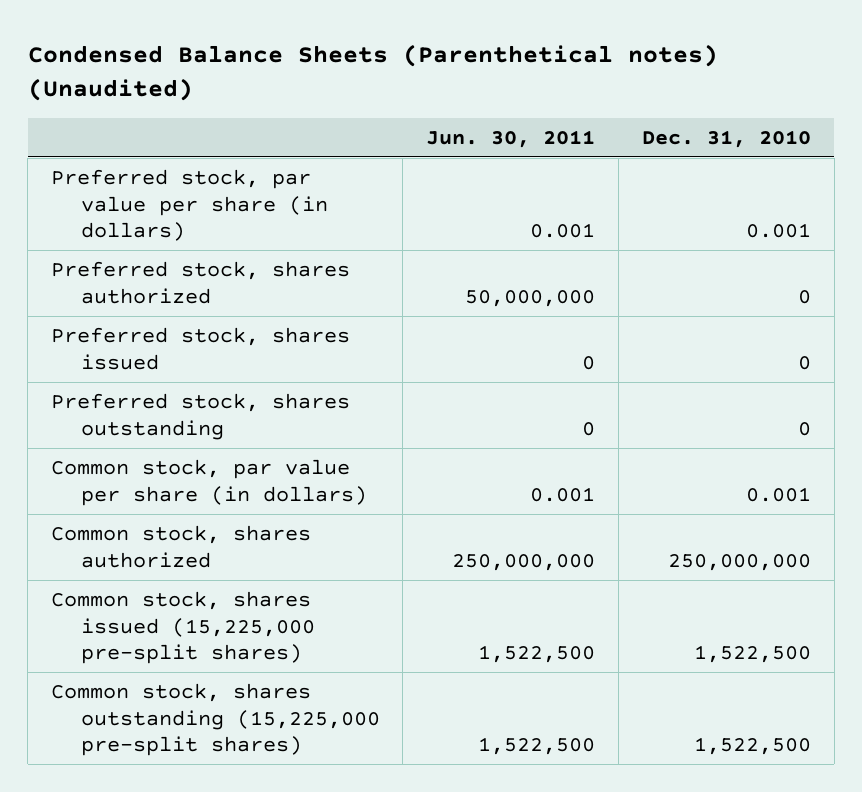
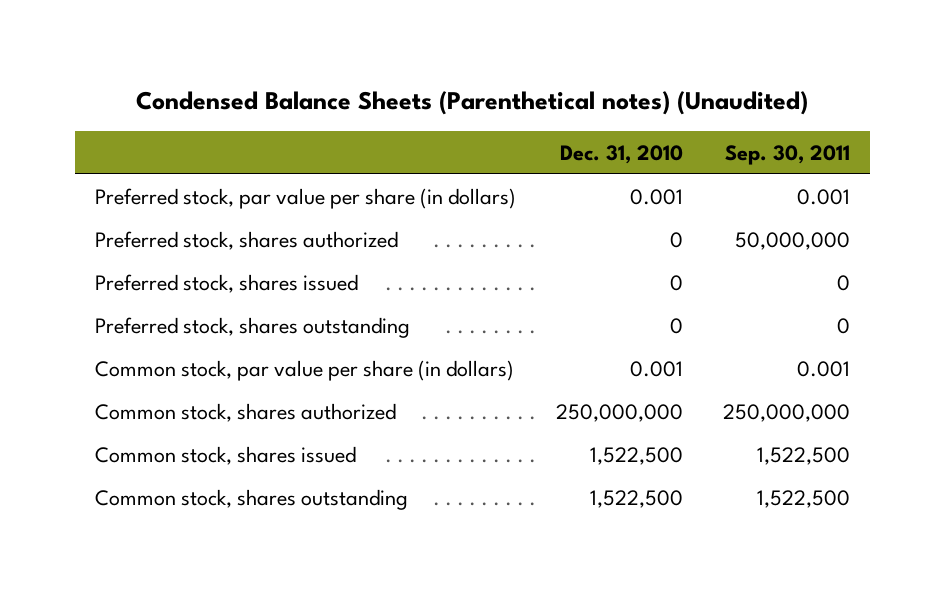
- | Jun. 30, 2011 | Dec. 31, 2010
+ | Dec. 31, 2010 | Sep. 30, 2011
- Common stock, shares issued (15,225,000 pre-split shares) | 1,522,500 | 1,522,500
- Common stock, shares outstanding (15,225,000 pre-split shares) | 1,522,500 | 1,522,500
+ Common stock, shares issued | 1,522,500 | 1,522,500
+ Common stock, shares outstanding | 1,522,500 | 1,522,500

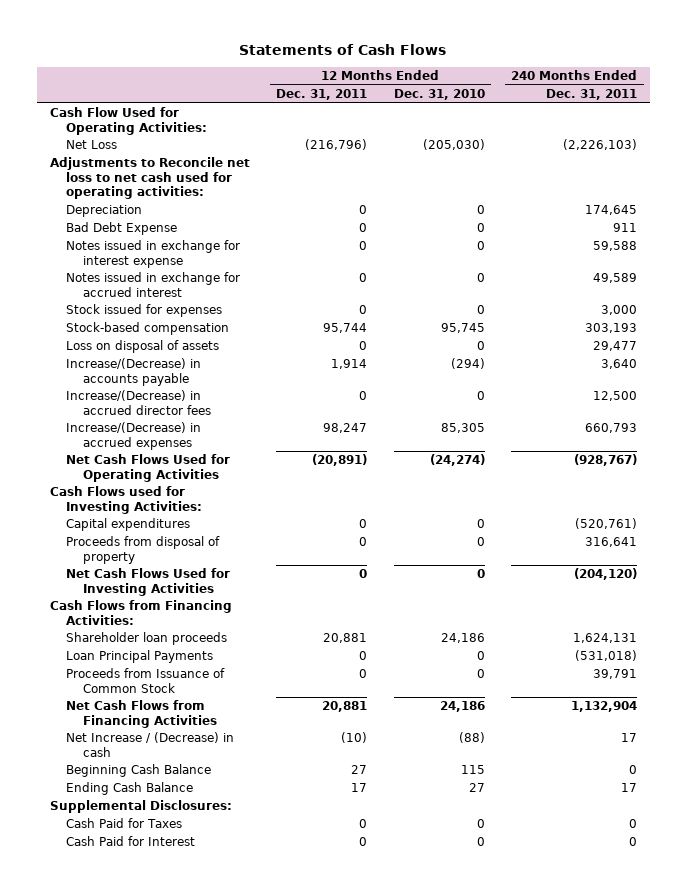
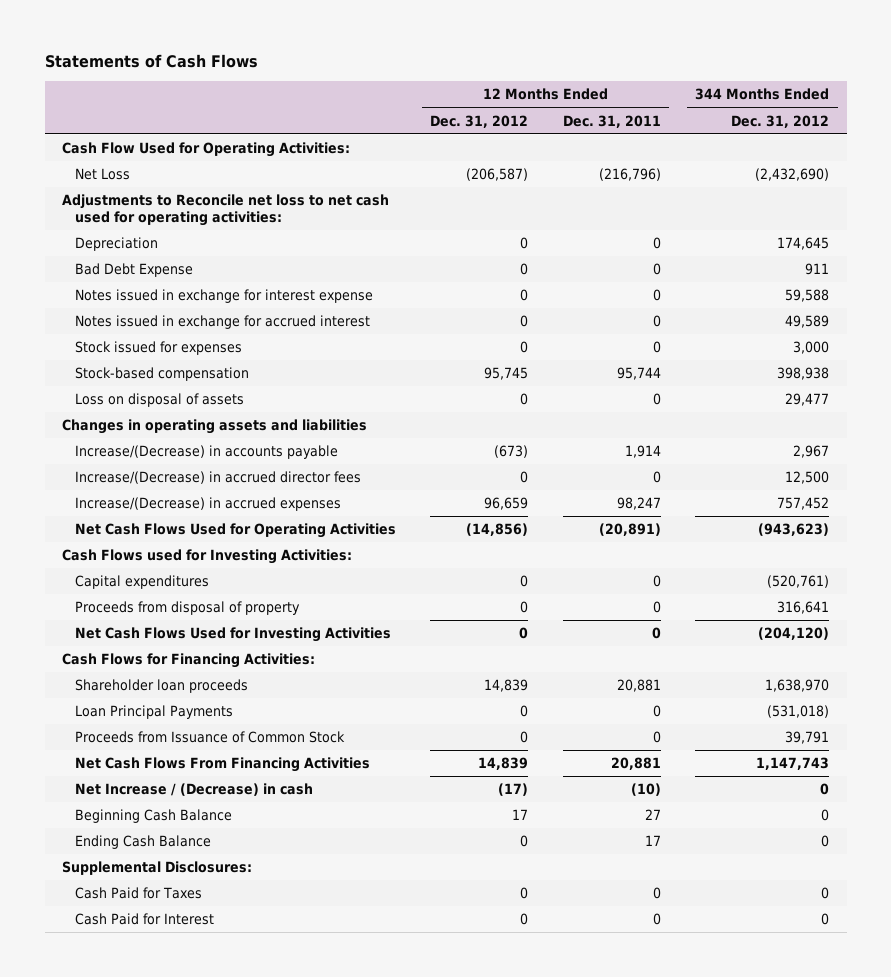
- | 12 Months Ended Dec. 31, 2011 | 12 Months Ended Dec. 31, 2010 | 240 Months Ended Dec. 31, 2011
+ | 12 Months Ended Dec. 31, 2012 | 12 Months Ended Dec. 31, 2011 | 344 Months Ended Dec. 31, 2012
+ Changes in operating assets and liabilities
- Cash Flows from Financing Activities:
+ Cash Flows for Financing Activities:
- Net Cash Flows from Financing Activities | 20,881 | 24,186 | 1,132,904
+ Net Cash Flows From Financing Activities | 14,839 | 20,881 | 1,147,743

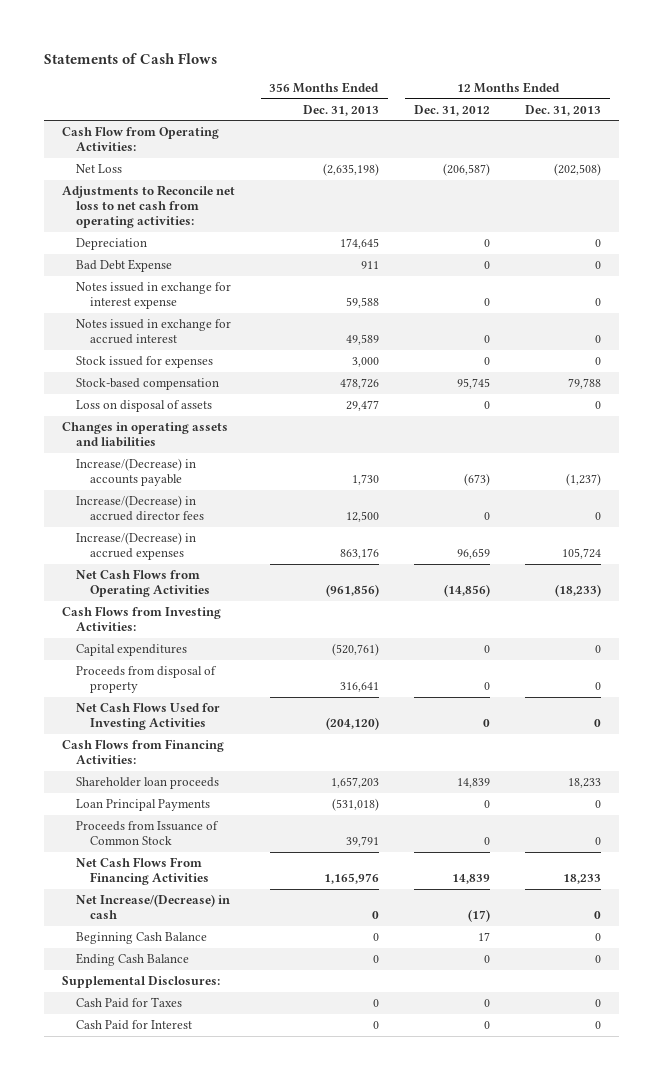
- | 12 Months Ended Dec. 31, 2012 | 12 Months Ended Dec. 31, 2011 | 344 Months Ended Dec. 31, 2012
+ | 356 Months Ended Dec. 31, 2013 | 12 Months Ended Dec. 31, 2012 | 12 Months Ended Dec. 31, 2013
- Cash Flow Used for Operating Activities:
+ Cash Flow from Operating Activities:
- Adjustments to Reconcile net loss to net cash used for operating activities:
+ Adjustments to Reconcile net loss to net cash from operating activities:
- Net Cash Flows Used for Operating Activities | (14,856) | (20,891) | (943,623)
- Cash Flows used for Investing Activities:
+ Net Cash Flows from Operating Activities | (961,856) | (14,856) | (18,233)
+ Cash Flows from Investing Activities:
- Cash Flows for Financing Activities:
+ Cash Flows from Financing Activities:
- Net Increase / (Decrease) in cash | (17) | (10) | 0
+ Net Increase/(Decrease) in cash | 0 | (17) | 0

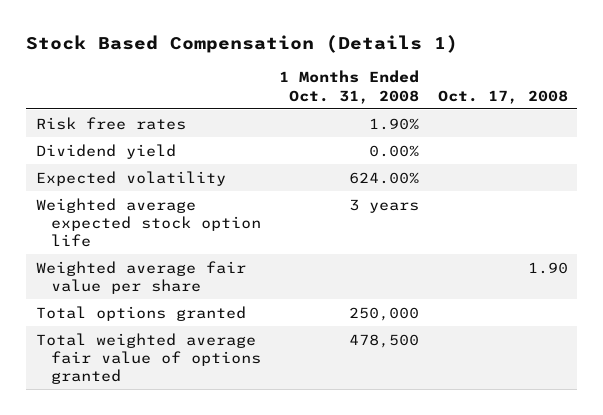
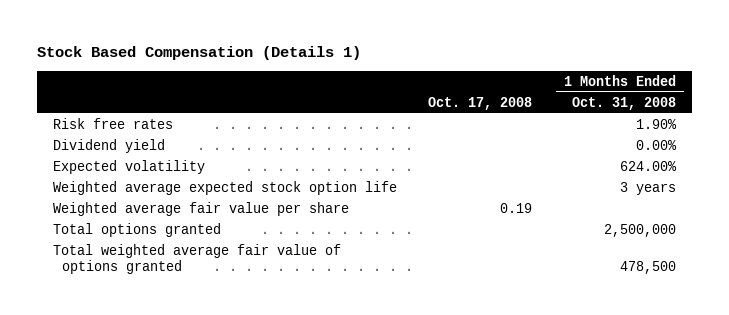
- | 1 Months Ended Oct. 31, 2008 | Oct. 17, 2008
+ | Oct. 17, 2008 | 1 Months Ended Oct. 31, 2008
- Weighted average fair value per share | | 1.90
- Total options granted | 250,000 |
+ Weighted average fair value per share | 0.19 |
+ Total options granted | | 2,500,000

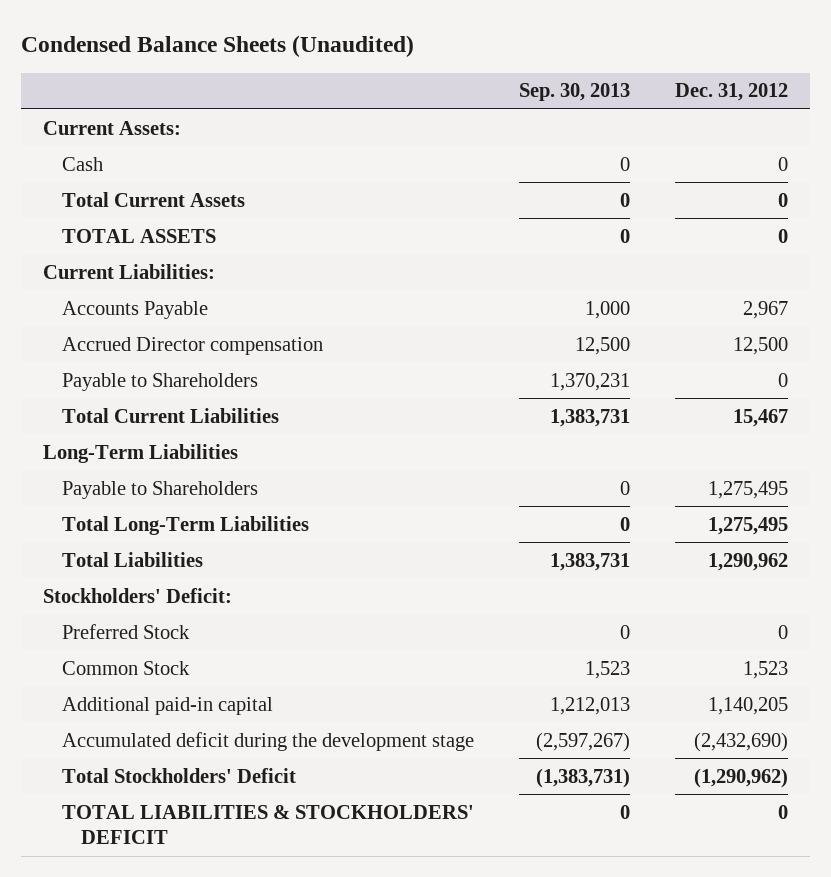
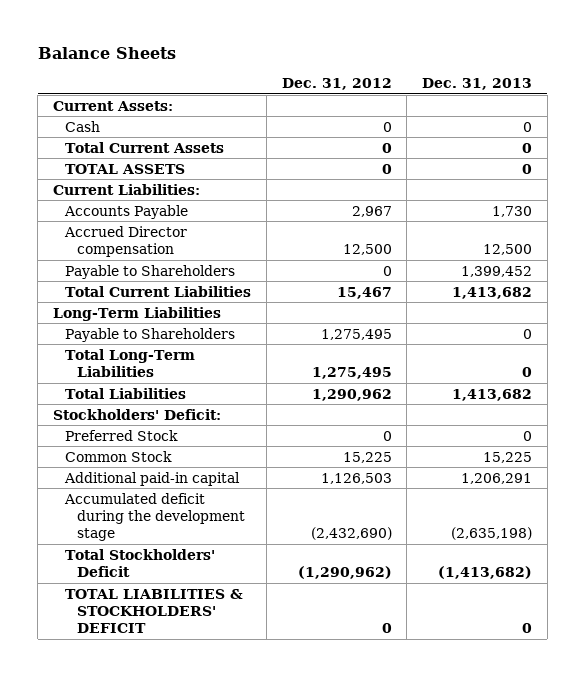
- Condensed Balance Sheets (Unaudited)
+ Balance Sheets
- | Sep. 30, 2013 | Dec. 31, 2012
+ | Dec. 31, 2012 | Dec. 31, 2013
- Common Stock | 1,523 | 1,523
- Additional paid-in capital | 1,212,013 | 1,140,205
+ Common Stock | 15,225 | 15,225
+ Additional paid-in capital | 1,126,503 | 1,206,291

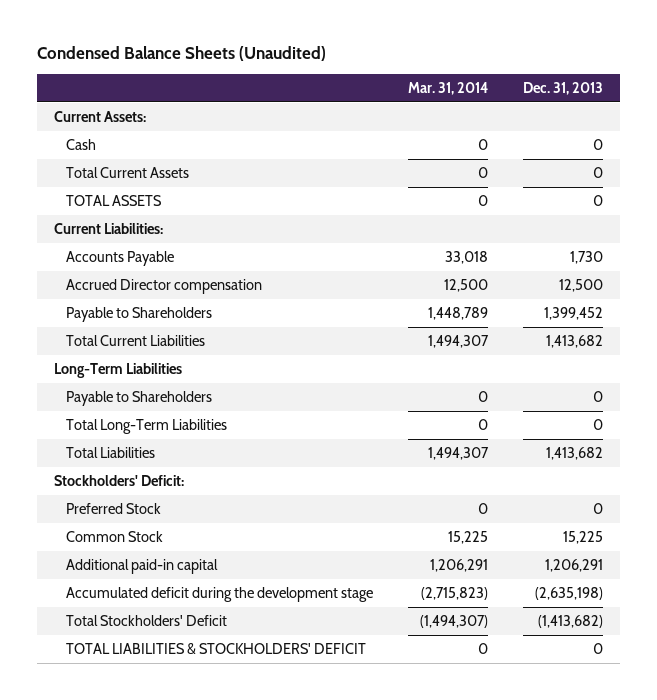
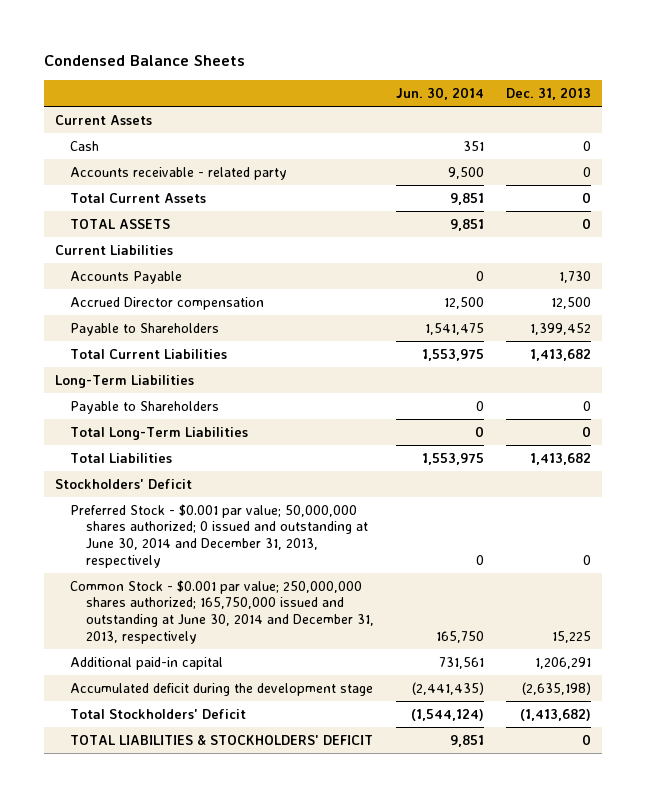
- Condensed Balance Sheets (Unaudited)
+ Condensed Balance Sheets
- | Mar. 31, 2014 | Dec. 31, 2013
+ | Jun. 30, 2014 | Dec. 31, 2013
- Current Assets:
+ Current Assets
+ Accounts receivable - related party | 9,500 | 0
- Current Liabilities:
+ Current Liabilities
- Stockholders' Deficit:
- Preferred Stock | 0 | 0
- Common Stock | 15,225 | 15,225
+ Stockholders' Deficit
+ Preferred Stock - $0.001 par value; 50,000,000 shares authorized; 0 issued and outstanding at June 30, 2014 and December 31, 2013, respectively | 0 | 0
+ Common Stock - $0.001 par value; 250,000,000 shares authorized; 165,750,000 issued and outstanding at June 30, 2014 and December 31, 2013, respectively | 165,750 | 15,225

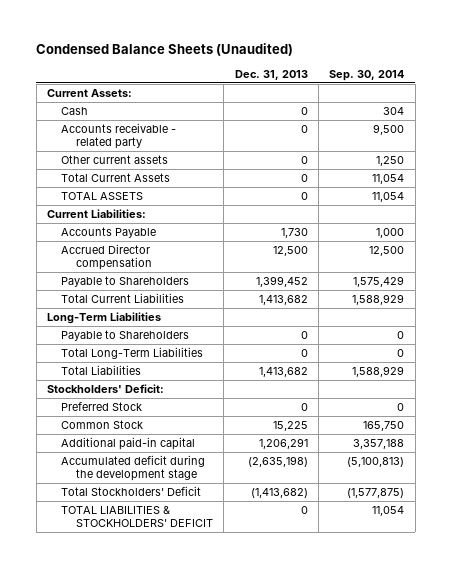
- Condensed Balance Sheets
+ Condensed Balance Sheets (Unaudited)
- | Jun. 30, 2014 | Dec. 31, 2013
+ | Dec. 31, 2013 | Sep. 30, 2014
- Current Assets
+ Current Assets:
+ Other current assets | 0 | 1,250
- Current Liabilities
+ Current Liabilities:
- Stockholders' Deficit
- Preferred Stock - $0.001 par value; 50,000,000 shares authorized; 0 issued and outstanding at June 30, 2014 and December 31, 2013, respectively | 0 | 0
- Common Stock - $0.001 par value; 250,000,000 shares authorized; 165,750,000 issued and outstanding at June 30, 2014 and December 31, 2013, respectively | 165,750 | 15,225
+ Stockholders' Deficit:
+ Preferred Stock | 0 | 0
+ Common Stock | 15,225 | 165,750

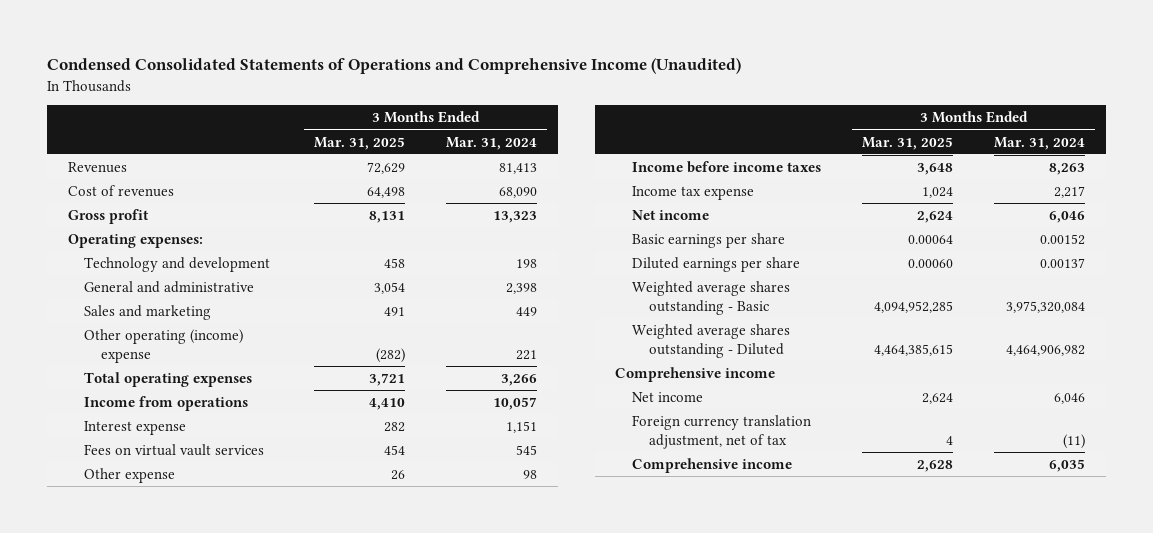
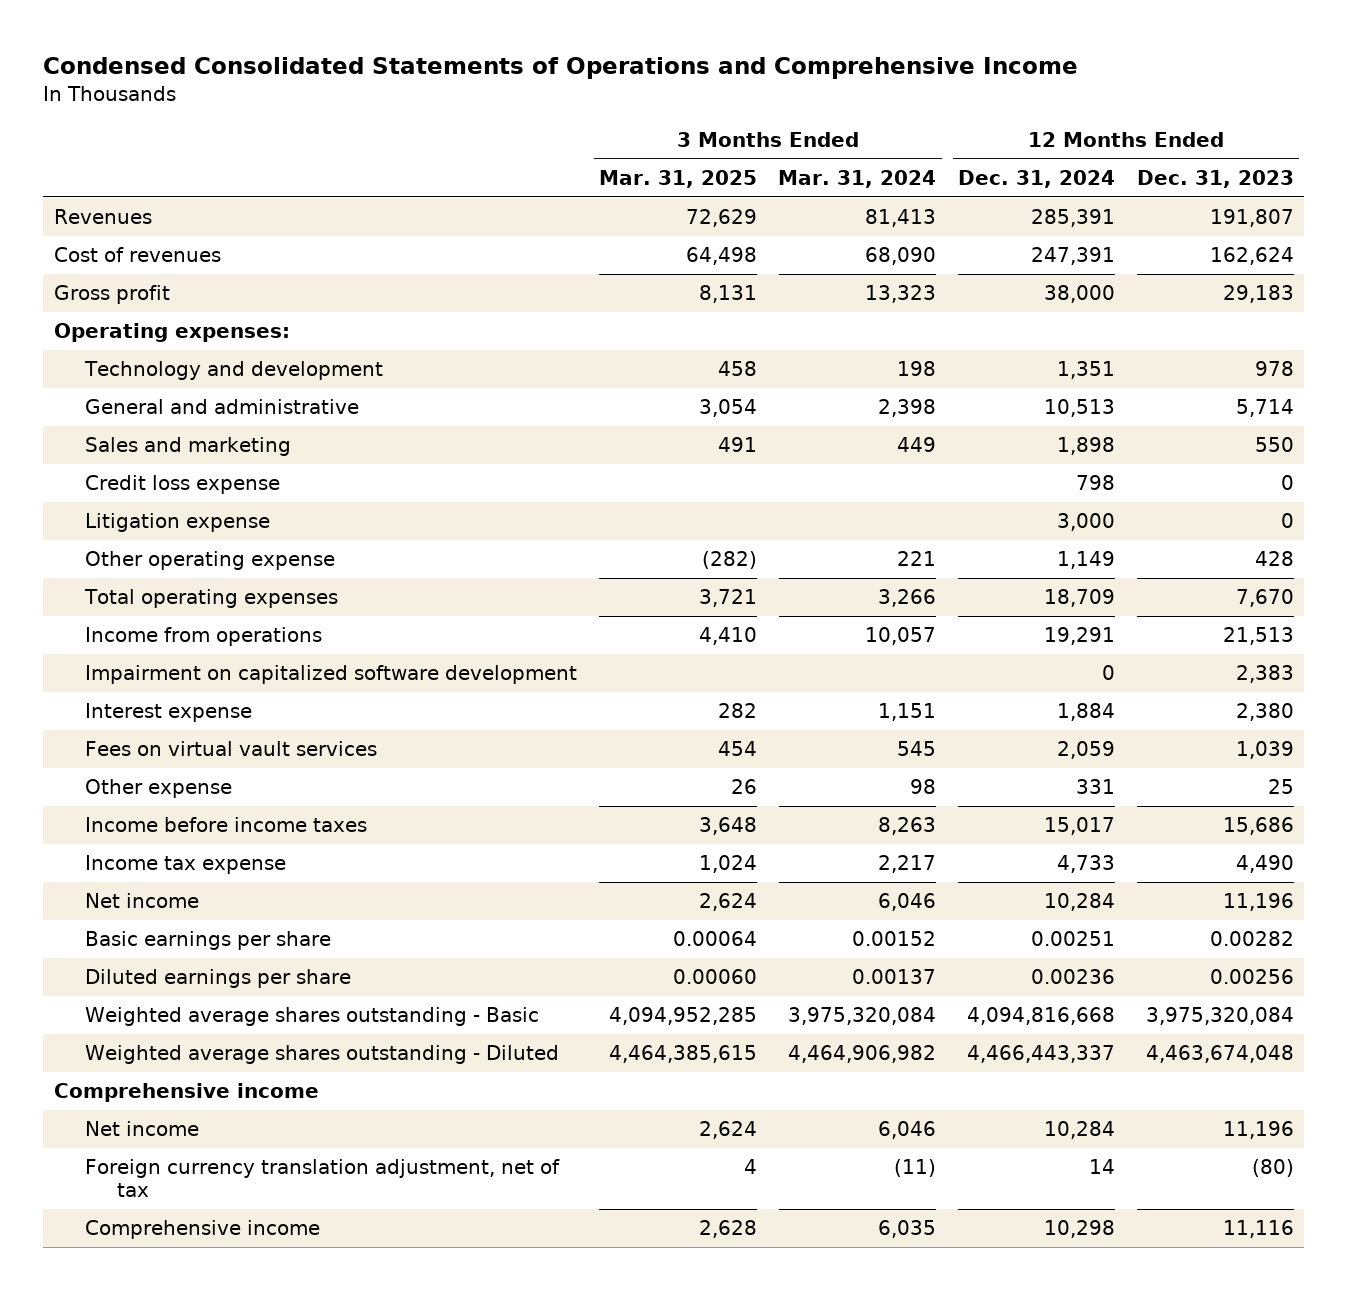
- Condensed Consolidated Statements of Operations and Comprehensive Income (Unaudited)
+ Condensed Consolidated Statements of Operations and Comprehensive Income
- | 3 Months Ended Mar. 31, 2025 | 3 Months Ended Mar. 31, 2024
+ | 3 Months Ended Mar. 31, 2025 | 3 Months Ended Mar. 31, 2024 | 12 Months Ended Dec. 31, 2024 | 12 Months Ended Dec. 31, 2023
- Other operating (income) expense | (282) | 221
+ Credit loss expense | | | 798 | 0
+ Litigation expense | | | 3,000 | 0
+ Other operating expense | (282) | 221 | 1,149 | 428
+ Impairment on capitalized software development | | | 0 | 2,383

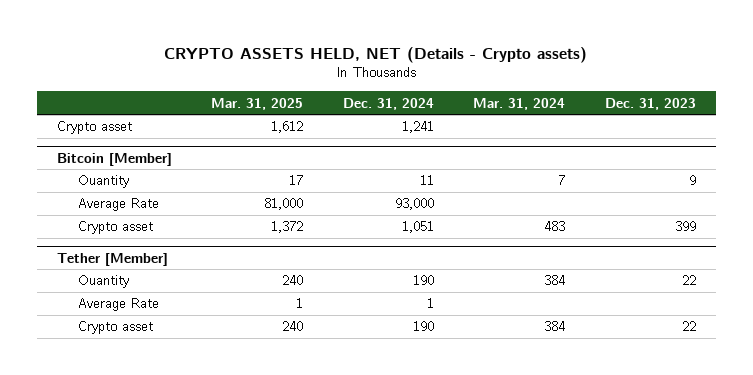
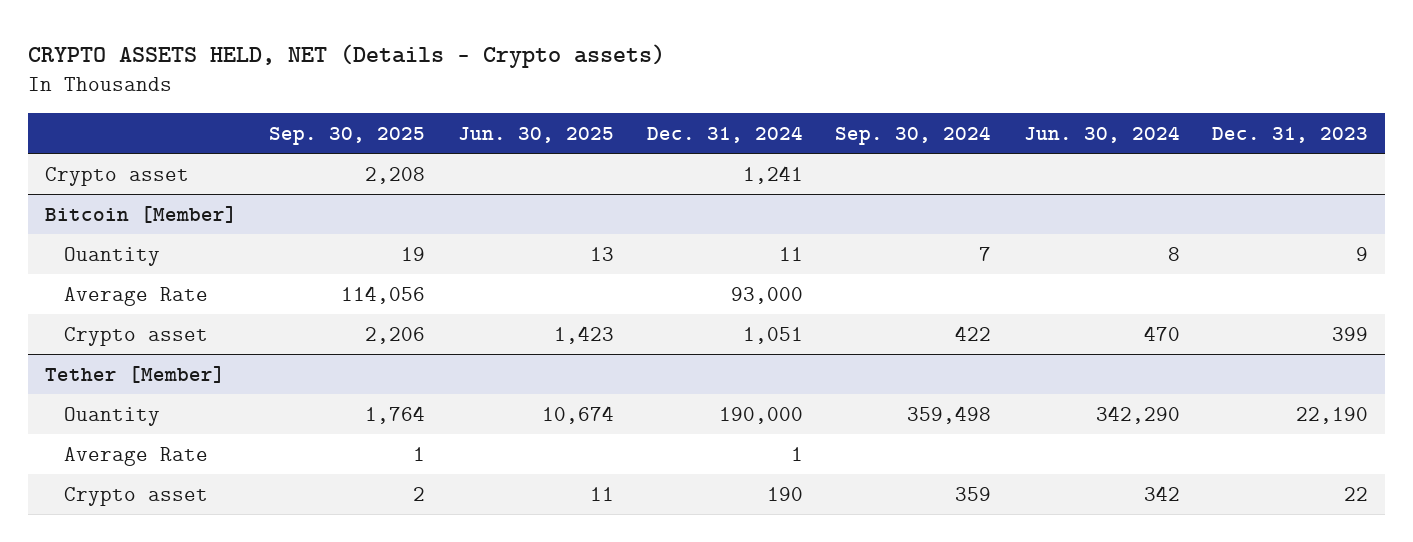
- | Mar. 31, 2025 | Dec. 31, 2024 | Mar. 31, 2024 | Dec. 31, 2023
+ | Sep. 30, 2025 | Jun. 30, 2025 | Dec. 31, 2024 | Sep. 30, 2024 | Jun. 30, 2024 | Dec. 31, 2023
@ Tether [Member]
- Ouantity | 240 | 190 | 384 | 22
+ Ouantity | 1,764 | 10,674 | 190,000 | 359,498 | 342,290 | 22,190

